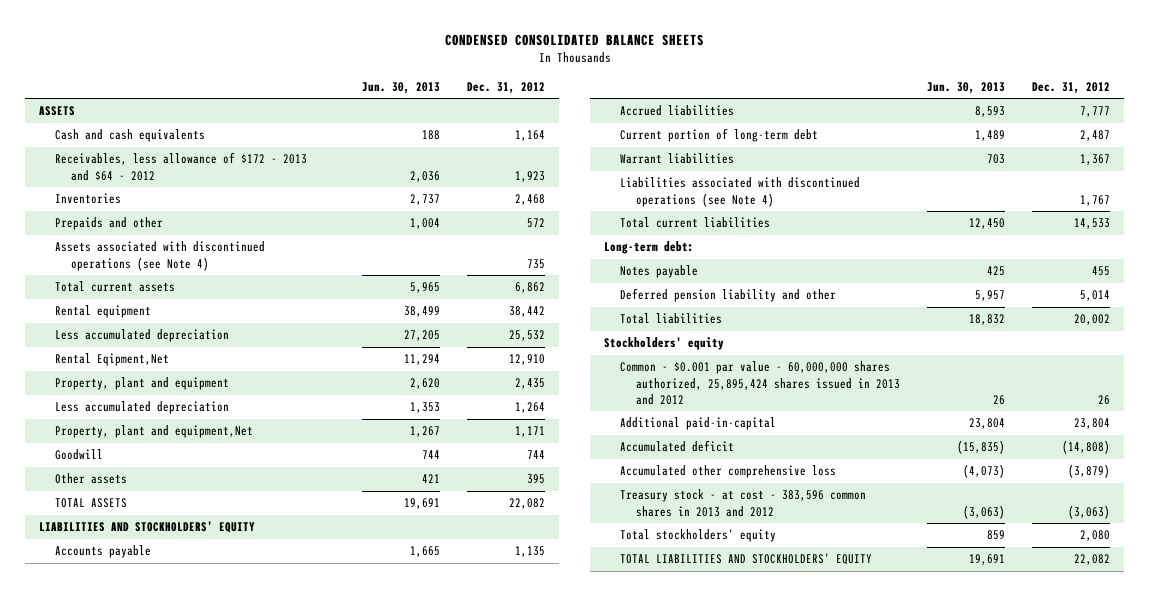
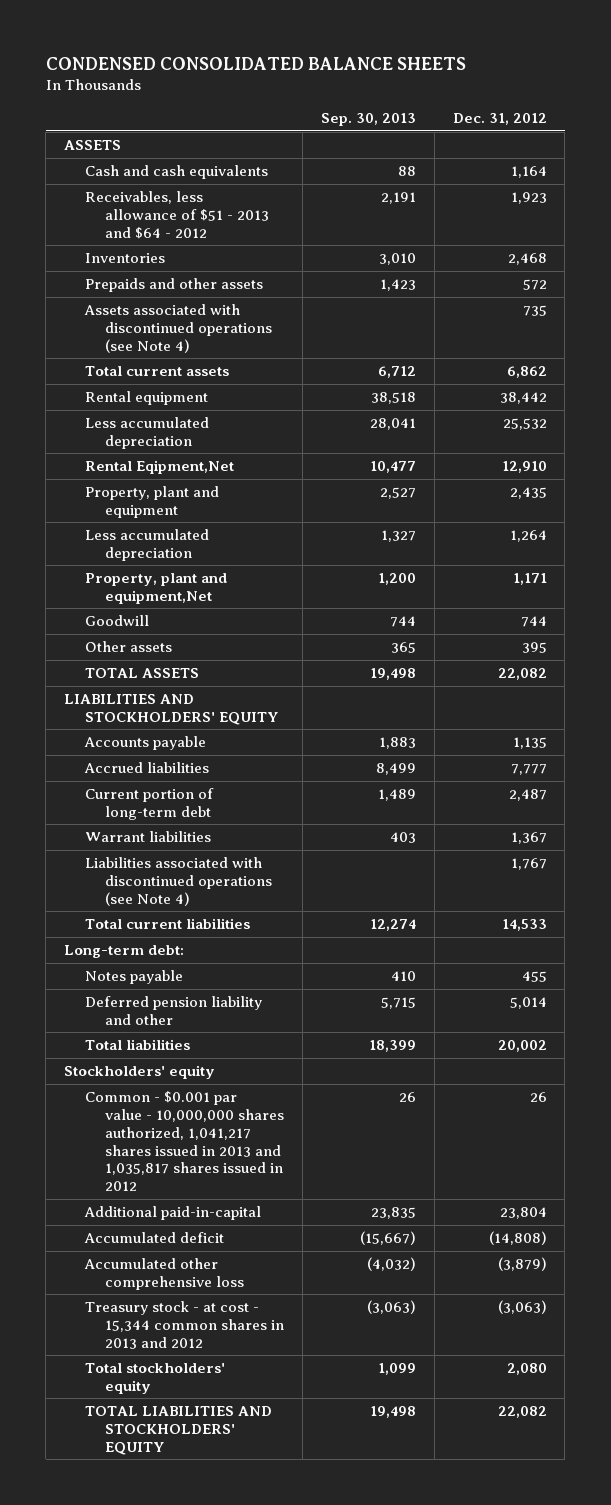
- | Jun. 30, 2013 | Dec. 31, 2012
+ | Sep. 30, 2013 | Dec. 31, 2012
- Receivables, less allowance of $172 - 2013 and $64 - 2012 | 2,036 | 1,923
+ Receivables, less allowance of $51 - 2013 and $64 - 2012 | 2,191 | 1,923
- Prepaids and other | 1,004 | 572
+ Prepaids and other assets | 1,423 | 572
- Common - $0.001 par value - 60,000,000 shares authorized, 25,895,424 shares issued in 2013 and 2012 | 26 | 26
+ Common - $0.001 par value - 10,000,000 shares authorized, 1,041,217 shares issued in 2013 and 1,035,817 shares issued in 2012 | 26 | 26
- Treasury stock - at cost - 383,596 common shares in 2013 and 2012 | (3,063) | (3,063)
+ Treasury stock - at cost - 15,344 common shares in 2013 and 2012 | (3,063) | (3,063)

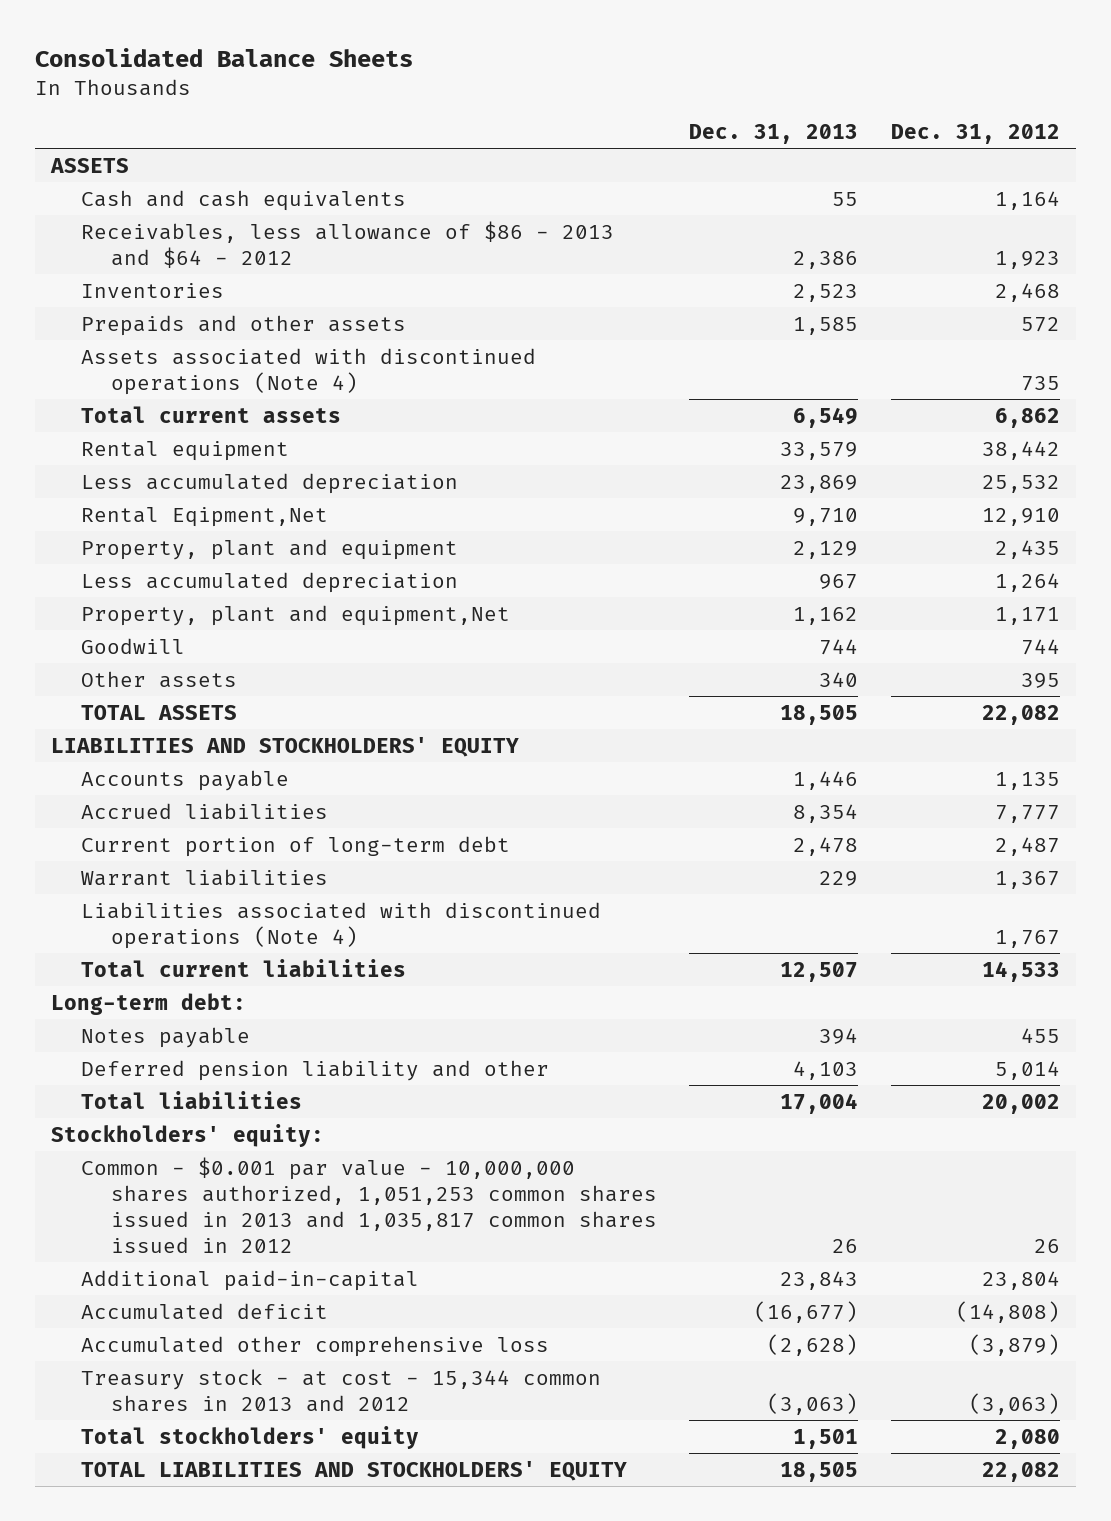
- CONDENSED CONSOLIDATED BALANCE SHEETS
+ Consolidated Balance Sheets
- | Sep. 30, 2013 | Dec. 31, 2012
+ | Dec. 31, 2013 | Dec. 31, 2012
- Receivables, less allowance of $51 - 2013 and $64 - 2012 | 2,191 | 1,923
+ Receivables, less allowance of $86 - 2013 and $64 - 2012 | 2,386 | 1,923
- Assets associated with discontinued operations (see Note 4) | | 735
+ Assets associated with discontinued operations (Note 4) | | 735
- Liabilities associated with discontinued operations (see Note 4) | | 1,767
+ Liabilities associated with discontinued operations (Note 4) | | 1,767
- Stockholders' equity
- Common - $0.001 par value - 10,000,000 shares authorized, 1,041,217 shares issued in 2013 and 1,035,817 shares issued in 2012 | 26 | 26
+ Stockholders' equity:
+ Common - $0.001 par value - 10,000,000 shares authorized, 1,051,253 common shares issued in 2013 and 1,035,817 common shares issued in 2012 | 26 | 26

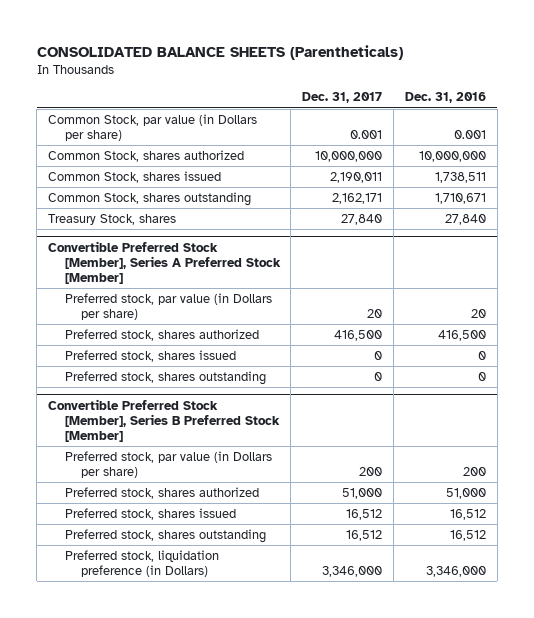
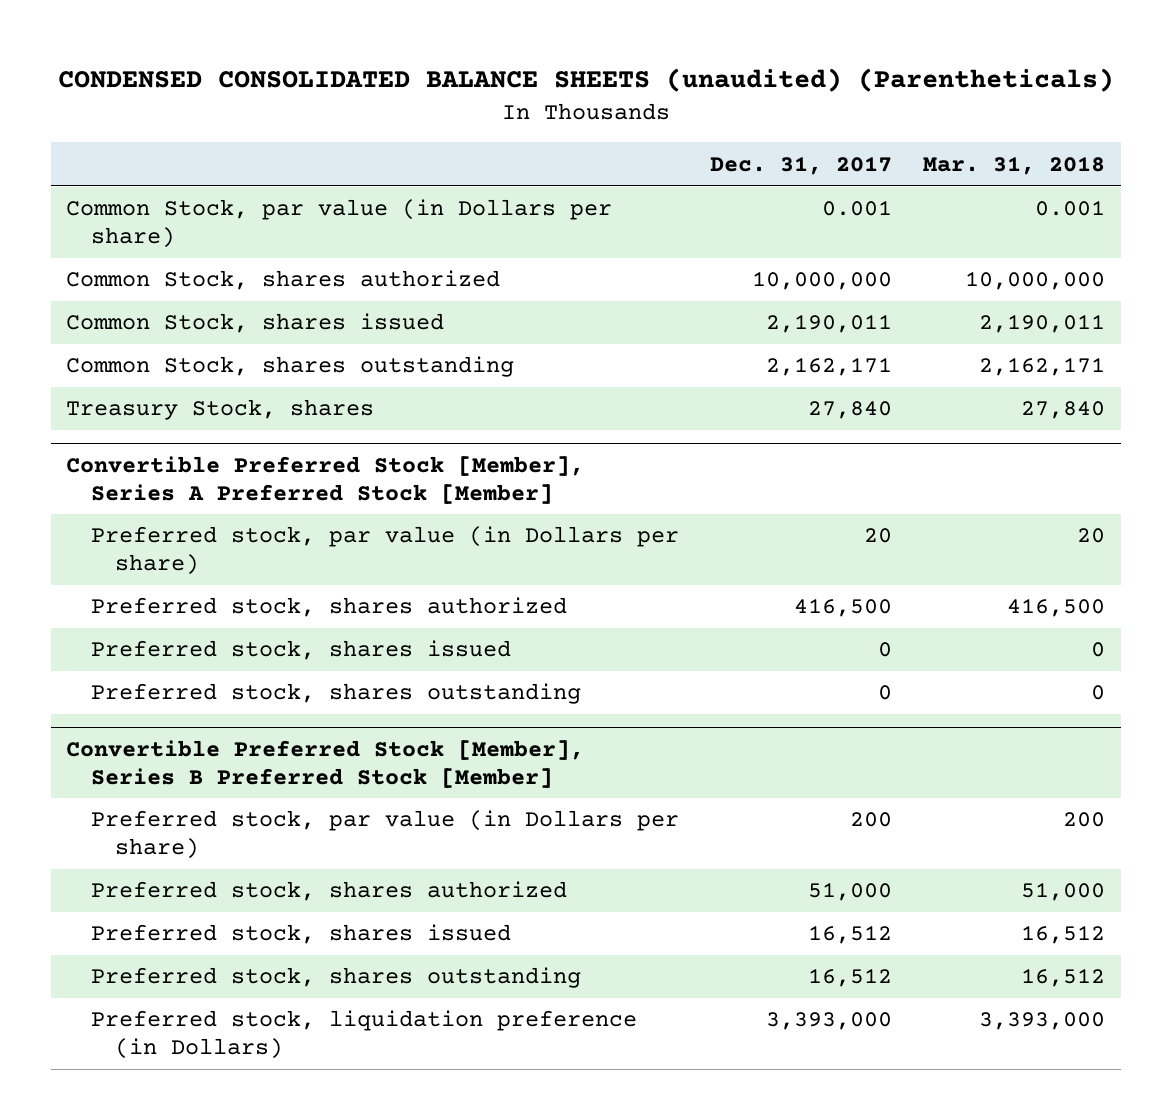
- CONSOLIDATED BALANCE SHEETS (Parentheticals)
+ CONDENSED CONSOLIDATED BALANCE SHEETS (unaudited) (Parentheticals)
- | Dec. 31, 2017 | Dec. 31, 2016
+ | Dec. 31, 2017 | Mar. 31, 2018
@ Convertible Preferred Stock [Member], Series B Preferred Stock [Member]
- Preferred stock, liquidation preference (in Dollars) | 3,346,000 | 3,346,000
+ Preferred stock, liquidation preference (in Dollars) | 3,393,000 | 3,393,000

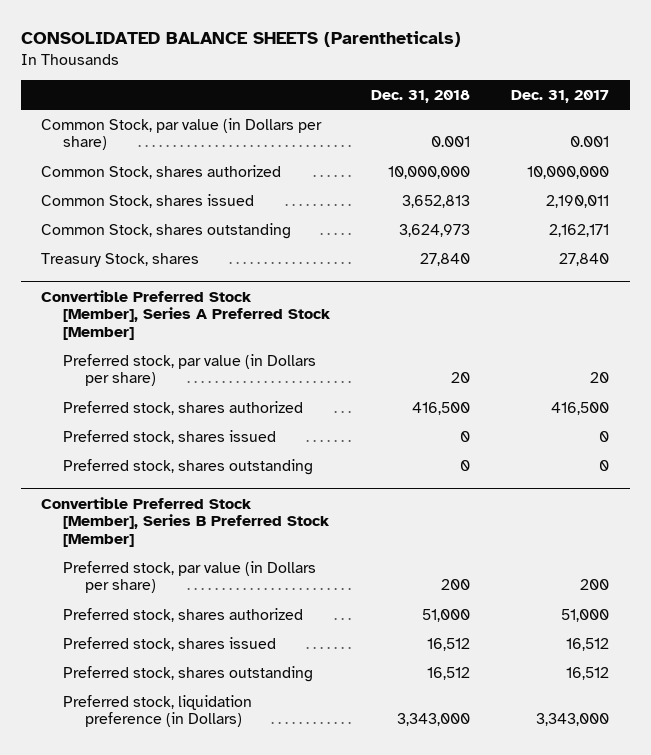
- CONDENSED CONSOLIDATED BALANCE SHEETS (unaudited) (Parentheticals)
+ CONSOLIDATED BALANCE SHEETS (Parentheticals)
- | Dec. 31, 2017 | Mar. 31, 2018
+ | Dec. 31, 2018 | Dec. 31, 2017
@ Convertible Preferred Stock [Member], Series B Preferred Stock [Member]
- Preferred stock, liquidation preference (in Dollars) | 3,393,000 | 3,393,000
+ Preferred stock, liquidation preference (in Dollars) | 3,343,000 | 3,343,000

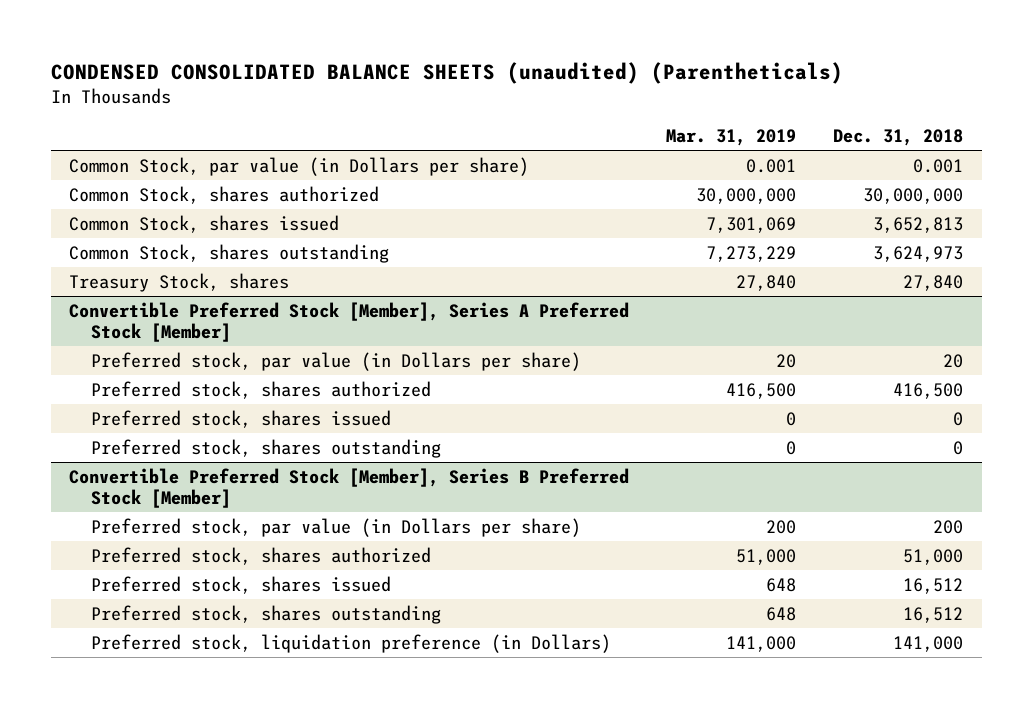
- CONSOLIDATED BALANCE SHEETS (Parentheticals)
+ CONDENSED CONSOLIDATED BALANCE SHEETS (unaudited) (Parentheticals)
- | Dec. 31, 2018 | Dec. 31, 2017
+ | Mar. 31, 2019 | Dec. 31, 2018
- Common Stock, shares authorized | 10,000,000 | 10,000,000
+ Common Stock, shares authorized | 30,000,000 | 30,000,000
@ Convertible Preferred Stock [Member], Series B Preferred Stock [Member]
- Preferred stock, liquidation preference (in Dollars) | 3,343,000 | 3,343,000
+ Preferred stock, liquidation preference (in Dollars) | 141,000 | 141,000

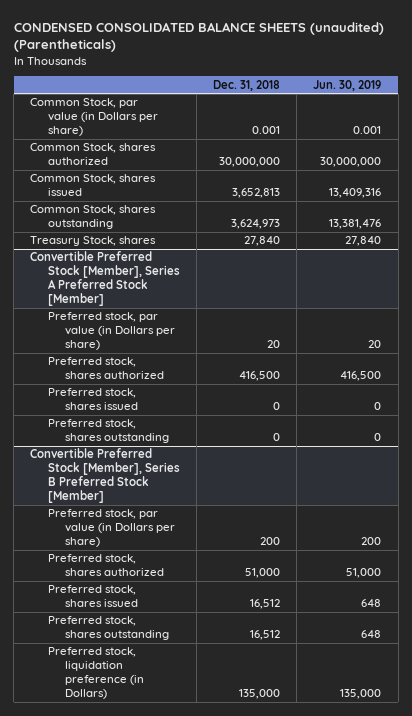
- | Mar. 31, 2019 | Dec. 31, 2018
+ | Dec. 31, 2018 | Jun. 30, 2019
@ Convertible Preferred Stock [Member], Series B Preferred Stock [Member]
- Preferred stock, liquidation preference (in Dollars) | 141,000 | 141,000
+ Preferred stock, liquidation preference (in Dollars) | 135,000 | 135,000

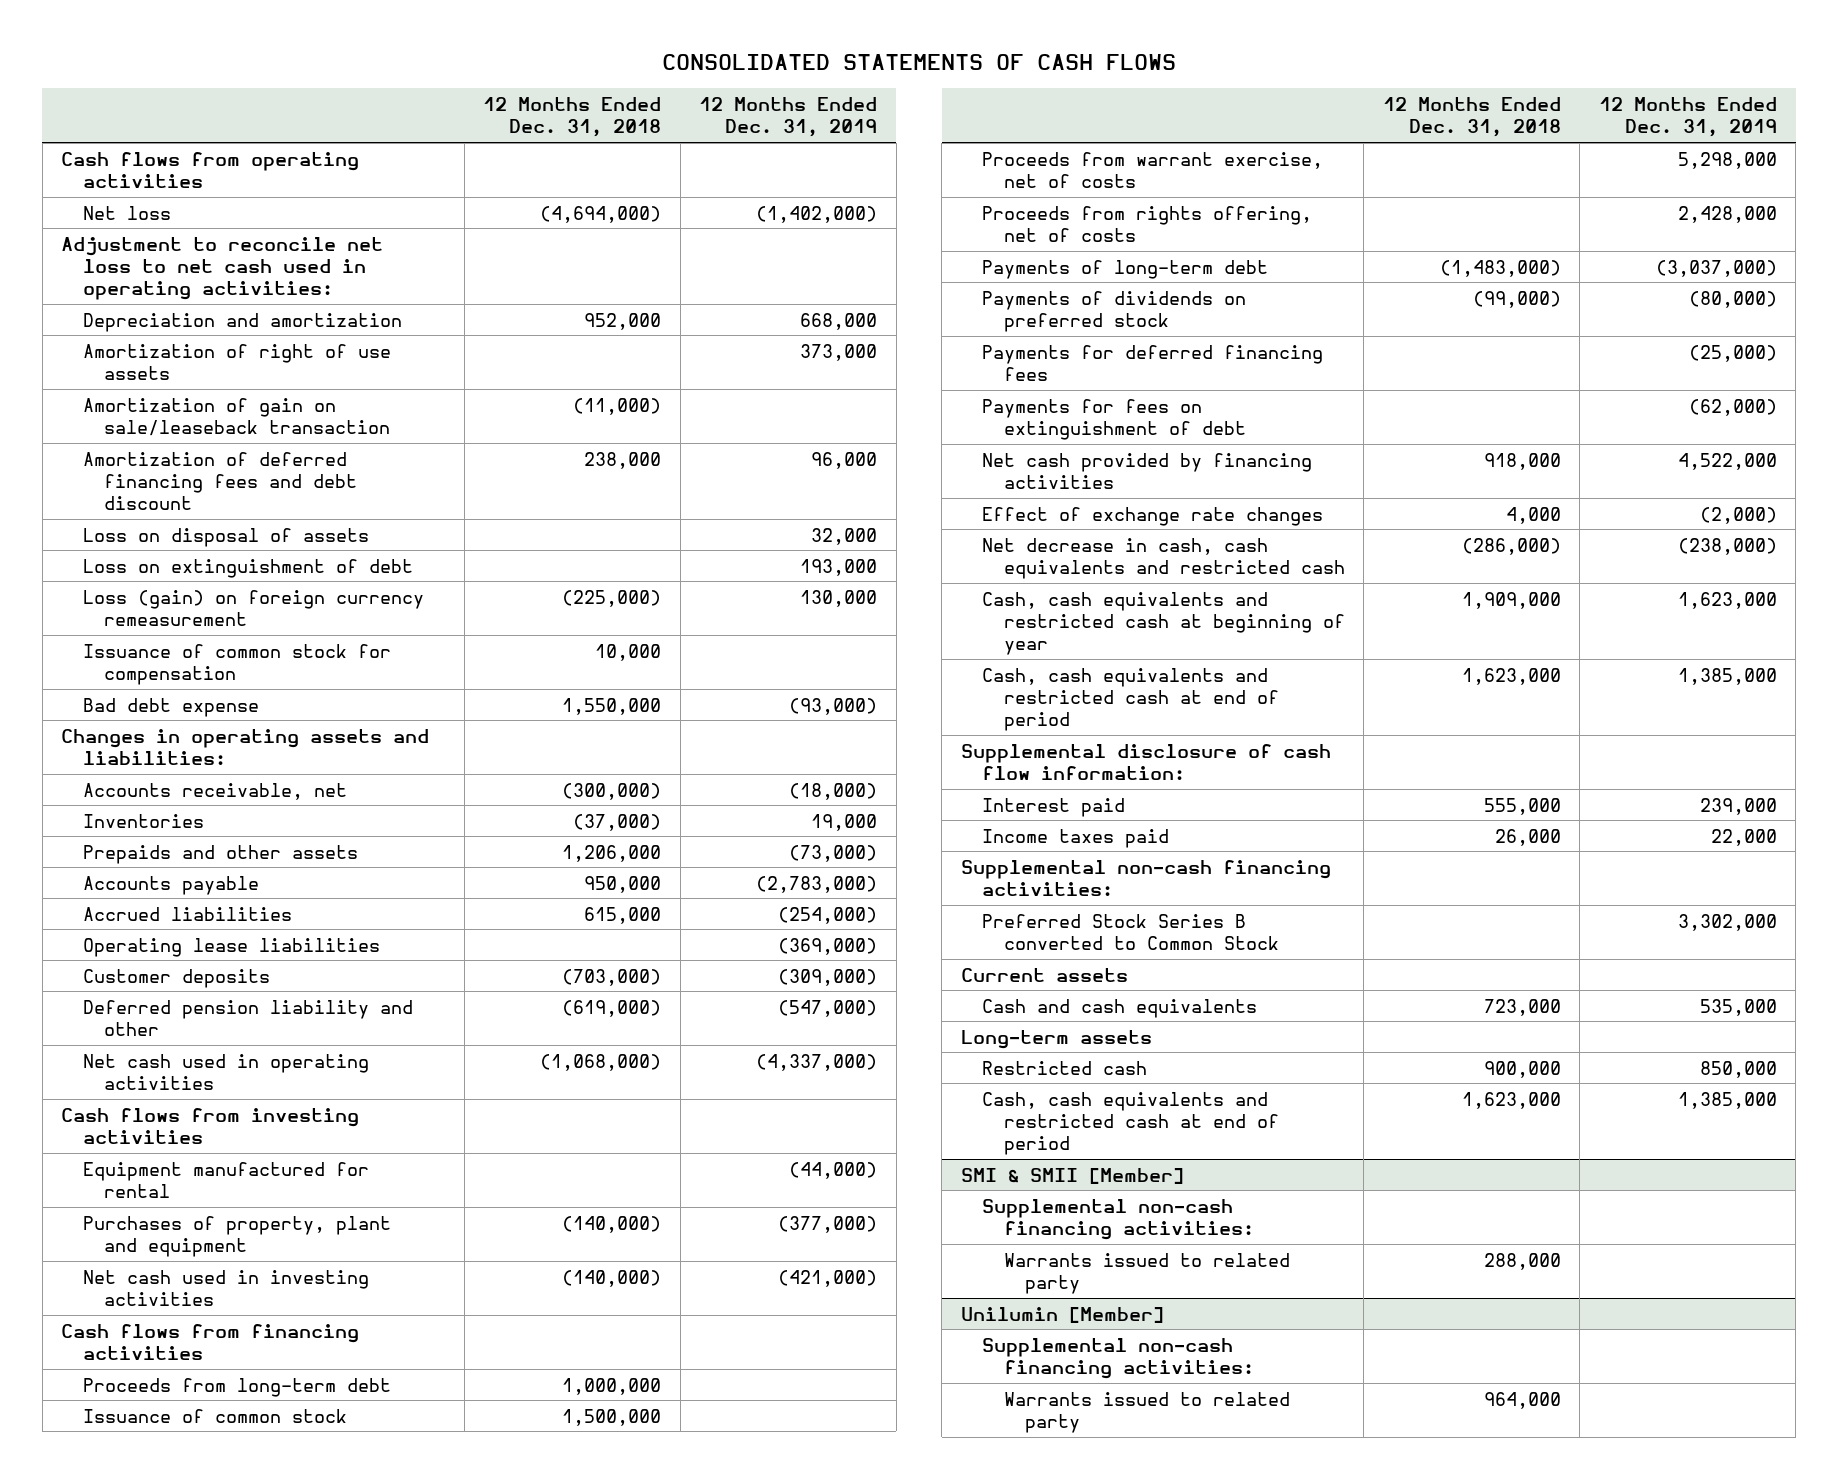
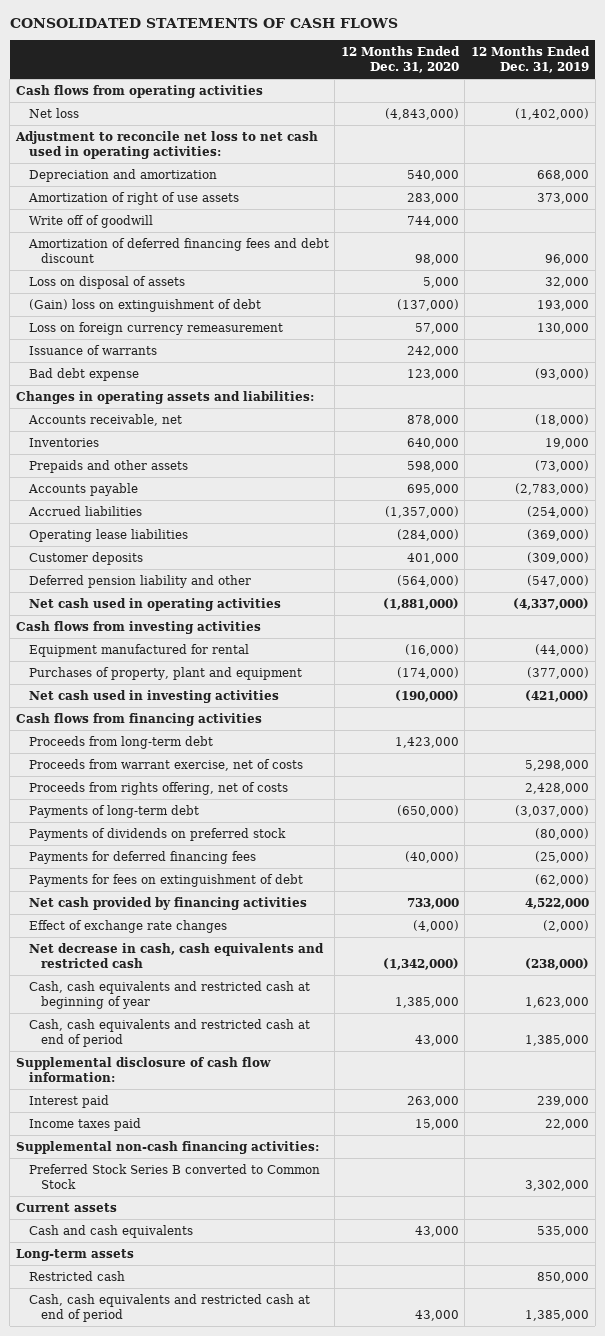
- | 12 Months Ended Dec. 31, 2018 | 12 Months Ended Dec. 31, 2019
+ | 12 Months Ended Dec. 31, 2020 | 12 Months Ended Dec. 31, 2019
- Amortization of gain on sale/leaseback transaction | (11,000) |
+ Write off of goodwill | 744,000 |
- Loss on extinguishment of debt | | 193,000
- Loss (gain) on foreign currency remeasurement | (225,000) | 130,000
- Issuance of common stock for compensation | 10,000 |
+ (Gain) loss on extinguishment of debt | (137,000) | 193,000
+ Loss on foreign currency remeasurement | 57,000 | 130,000
+ Issuance of warrants | 242,000 |
- Issuance of common stock | 1,500,000 |
- SMI & SMII [Member]
- Supplemental non-cash financing activities:
- Warrants issued to related party | 288,000 |
- Unilumin [Member]
- Supplemental non-cash financing activities:
- Warrants issued to related party | 964,000 |

